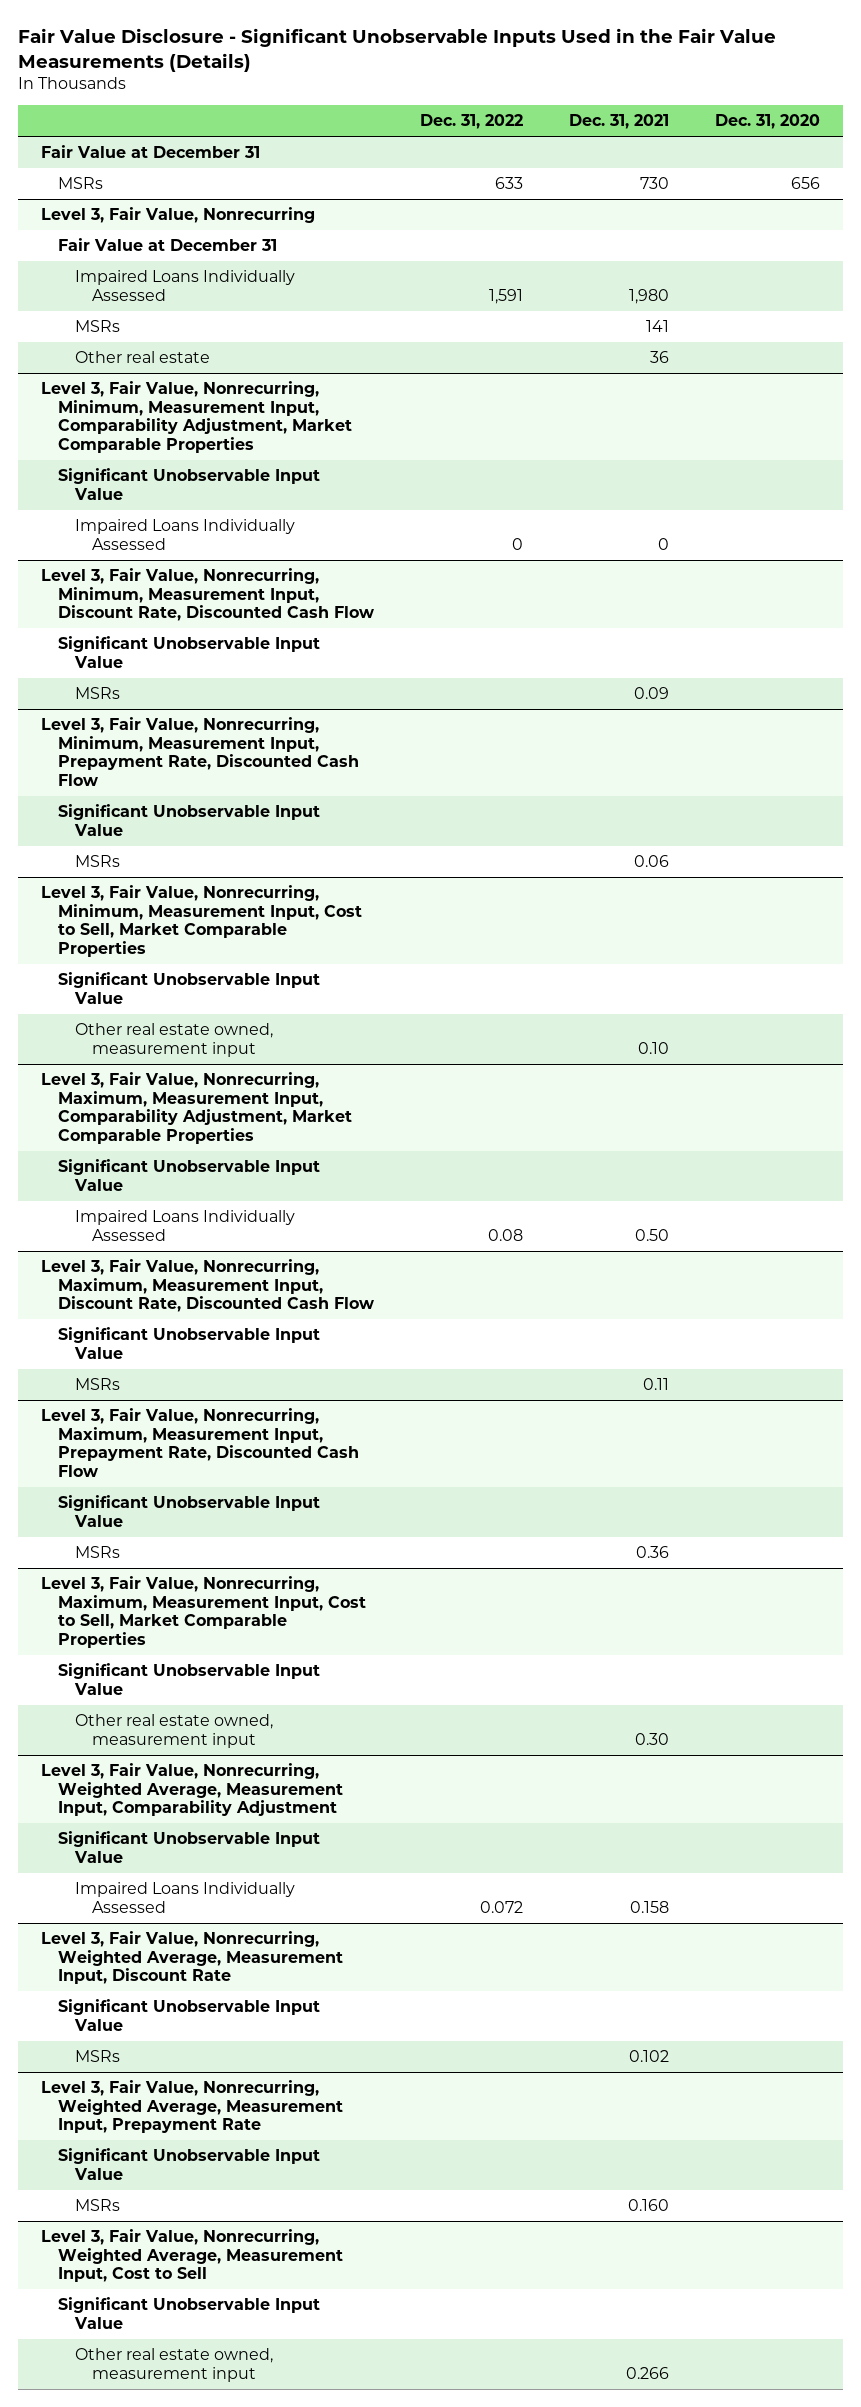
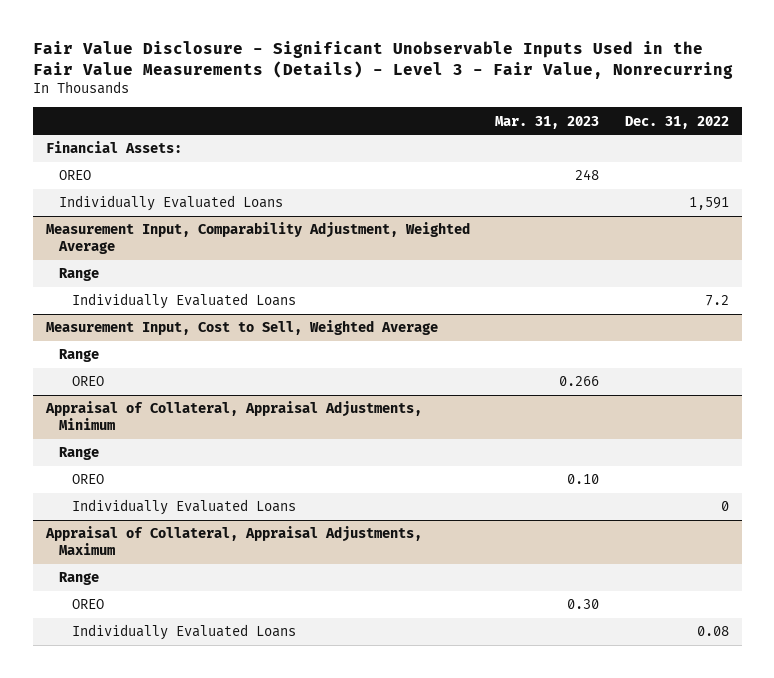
- Fair Value Disclosure - Significant Unobservable Inputs Used in the Fair Value Measurements (Details)
+ Fair Value Disclosure - Significant Unobservable Inputs Used in the Fair Value Measurements (Details) - Level 3 - Fair Value, Nonrecurring
- | Dec. 31, 2022 | Dec. 31, 2021 | Dec. 31, 2020
+ | Mar. 31, 2023 | Dec. 31, 2022
- Fair Value at December 31
- MSRs | 633 | 730 | 656
- Level 3, Fair Value, Nonrecurring
- Fair Value at December 31
- Impaired Loans Individually Assessed | 1,591 | 1,980 |
- MSRs | | 141 |
- Other real estate | | 36 |
- Level 3, Fair Value, Nonrecurring, Minimum, Measurement Input, Comparability Adjustment, Market Comparable Properties
- Significant Unobservable Input Value
- Impaired Loans Individually Assessed | 0 | 0 |
- Level 3, Fair Value, Nonrecurring, Minimum, Measurement Input, Discount Rate, Discounted Cash Flow
- Significant Unobservable Input Value
- MSRs | | 0.09 |
- Level 3, Fair Value, Nonrecurring, Minimum, Measurement Input, Prepayment Rate, Discounted Cash Flow
- Significant Unobservable Input Value
- MSRs | | 0.06 |
- Level 3, Fair Value, Nonrecurring, Minimum, Measurement Input, Cost to Sell, Market Comparable Properties
- Significant Unobservable Input Value
- Other real estate owned, measurement input | | 0.10 |
- Level 3, Fair Value, Nonrecurring, Maximum, Measurement Input, Comparability Adjustment, Market Comparable Properties
- Significant Unobservable Input Value
- Impaired Loans Individually Assessed | 0.08 | 0.50 |
- Level 3, Fair Value, Nonrecurring, Maximum, Measurement Input, Discount Rate, Discounted Cash Flow
- Significant Unobservable Input Value
- MSRs | | 0.11 |
- Level 3, Fair Value, Nonrecurring, Maximum, Measurement Input, Prepayment Rate, Discounted Cash Flow
- Significant Unobservable Input Value
- MSRs | | 0.36 |
- Level 3, Fair Value, Nonrecurring, Maximum, Measurement Input, Cost to Sell, Market Comparable Properties
- Significant Unobservable Input Value
- Other real estate owned, measurement input | | 0.30 |
- Level 3, Fair Value, Nonrecurring, Weighted Average, Measurement Input, Comparability Adjustment
- Significant Unobservable Input Value
- Impaired Loans Individually Assessed | 0.072 | 0.158 |
- Level 3, Fair Value, Nonrecurring, Weighted Average, Measurement Input, Discount Rate
- Significant Unobservable Input Value
- MSRs | | 0.102 |
- Level 3, Fair Value, Nonrecurring, Weighted Average, Measurement Input, Prepayment Rate
- Significant Unobservable Input Value
- MSRs | | 0.160 |
- Level 3, Fair Value, Nonrecurring, Weighted Average, Measurement Input, Cost to Sell
- Significant Unobservable Input Value
- Other real estate owned, measurement input | | 0.266 |
+ Financial Assets:
+ OREO | 248 |
+ Individually Evaluated Loans | | 1,591
+ Measurement Input, Comparability Adjustment, Weighted Average
+ Range
+ Individually Evaluated Loans | | 7.2
+ Measurement Input, Cost to Sell, Weighted Average
+ Range
+ OREO | 0.266 |
+ Appraisal of Collateral, Appraisal Adjustments, Minimum
+ Range
+ OREO | 0.10 |
+ Individually Evaluated Loans | | 0
+ Appraisal of Collateral, Appraisal Adjustments, Maximum
+ Range
+ OREO | 0.30 |
+ Individually Evaluated Loans | | 0.08

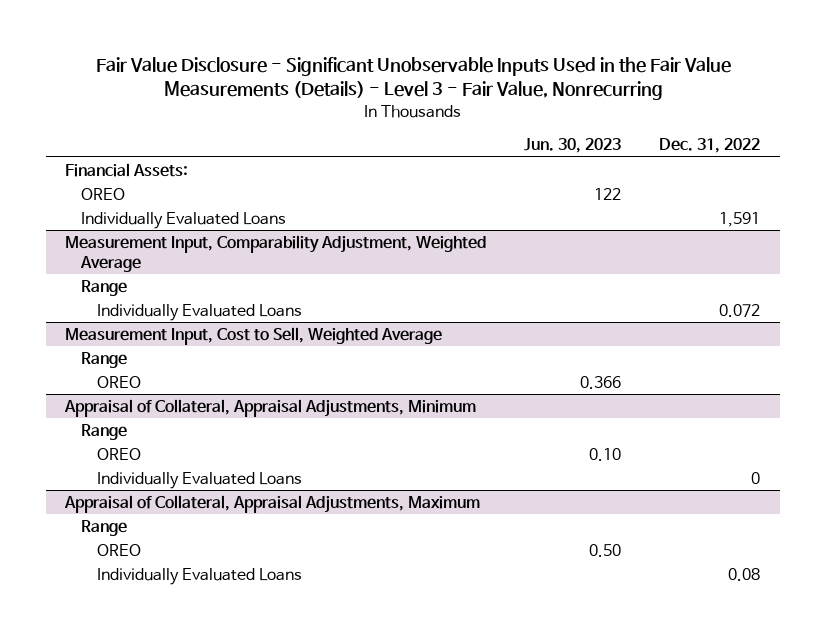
- | Mar. 31, 2023 | Dec. 31, 2022
+ | Jun. 30, 2023 | Dec. 31, 2022
@ Measurement Input, Comparability Adjustment, Weighted Average
- Individually Evaluated Loans | | 7.2
+ Individually Evaluated Loans | | 0.072

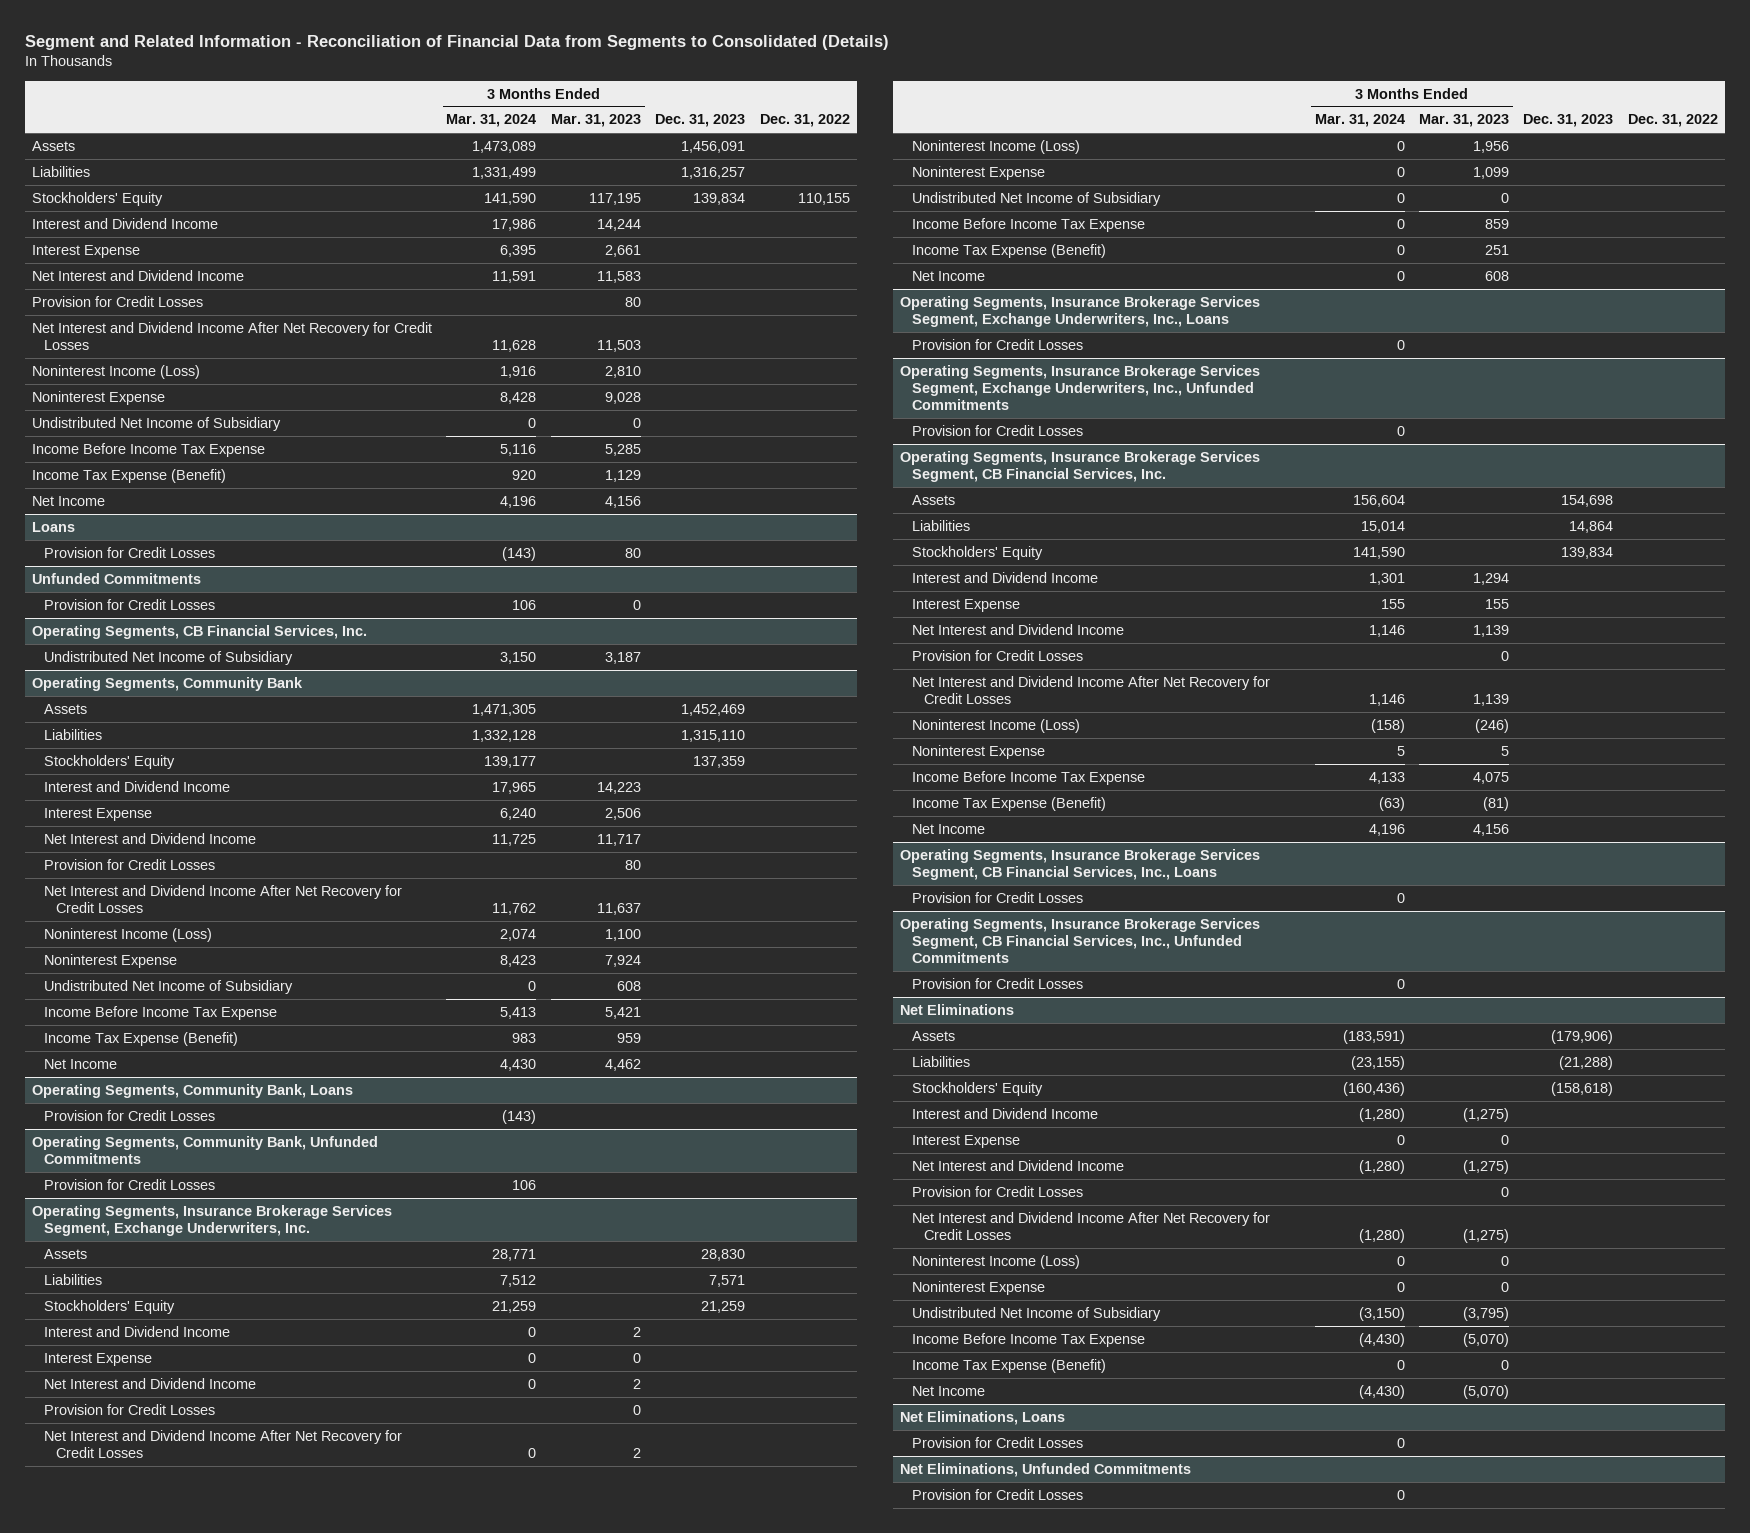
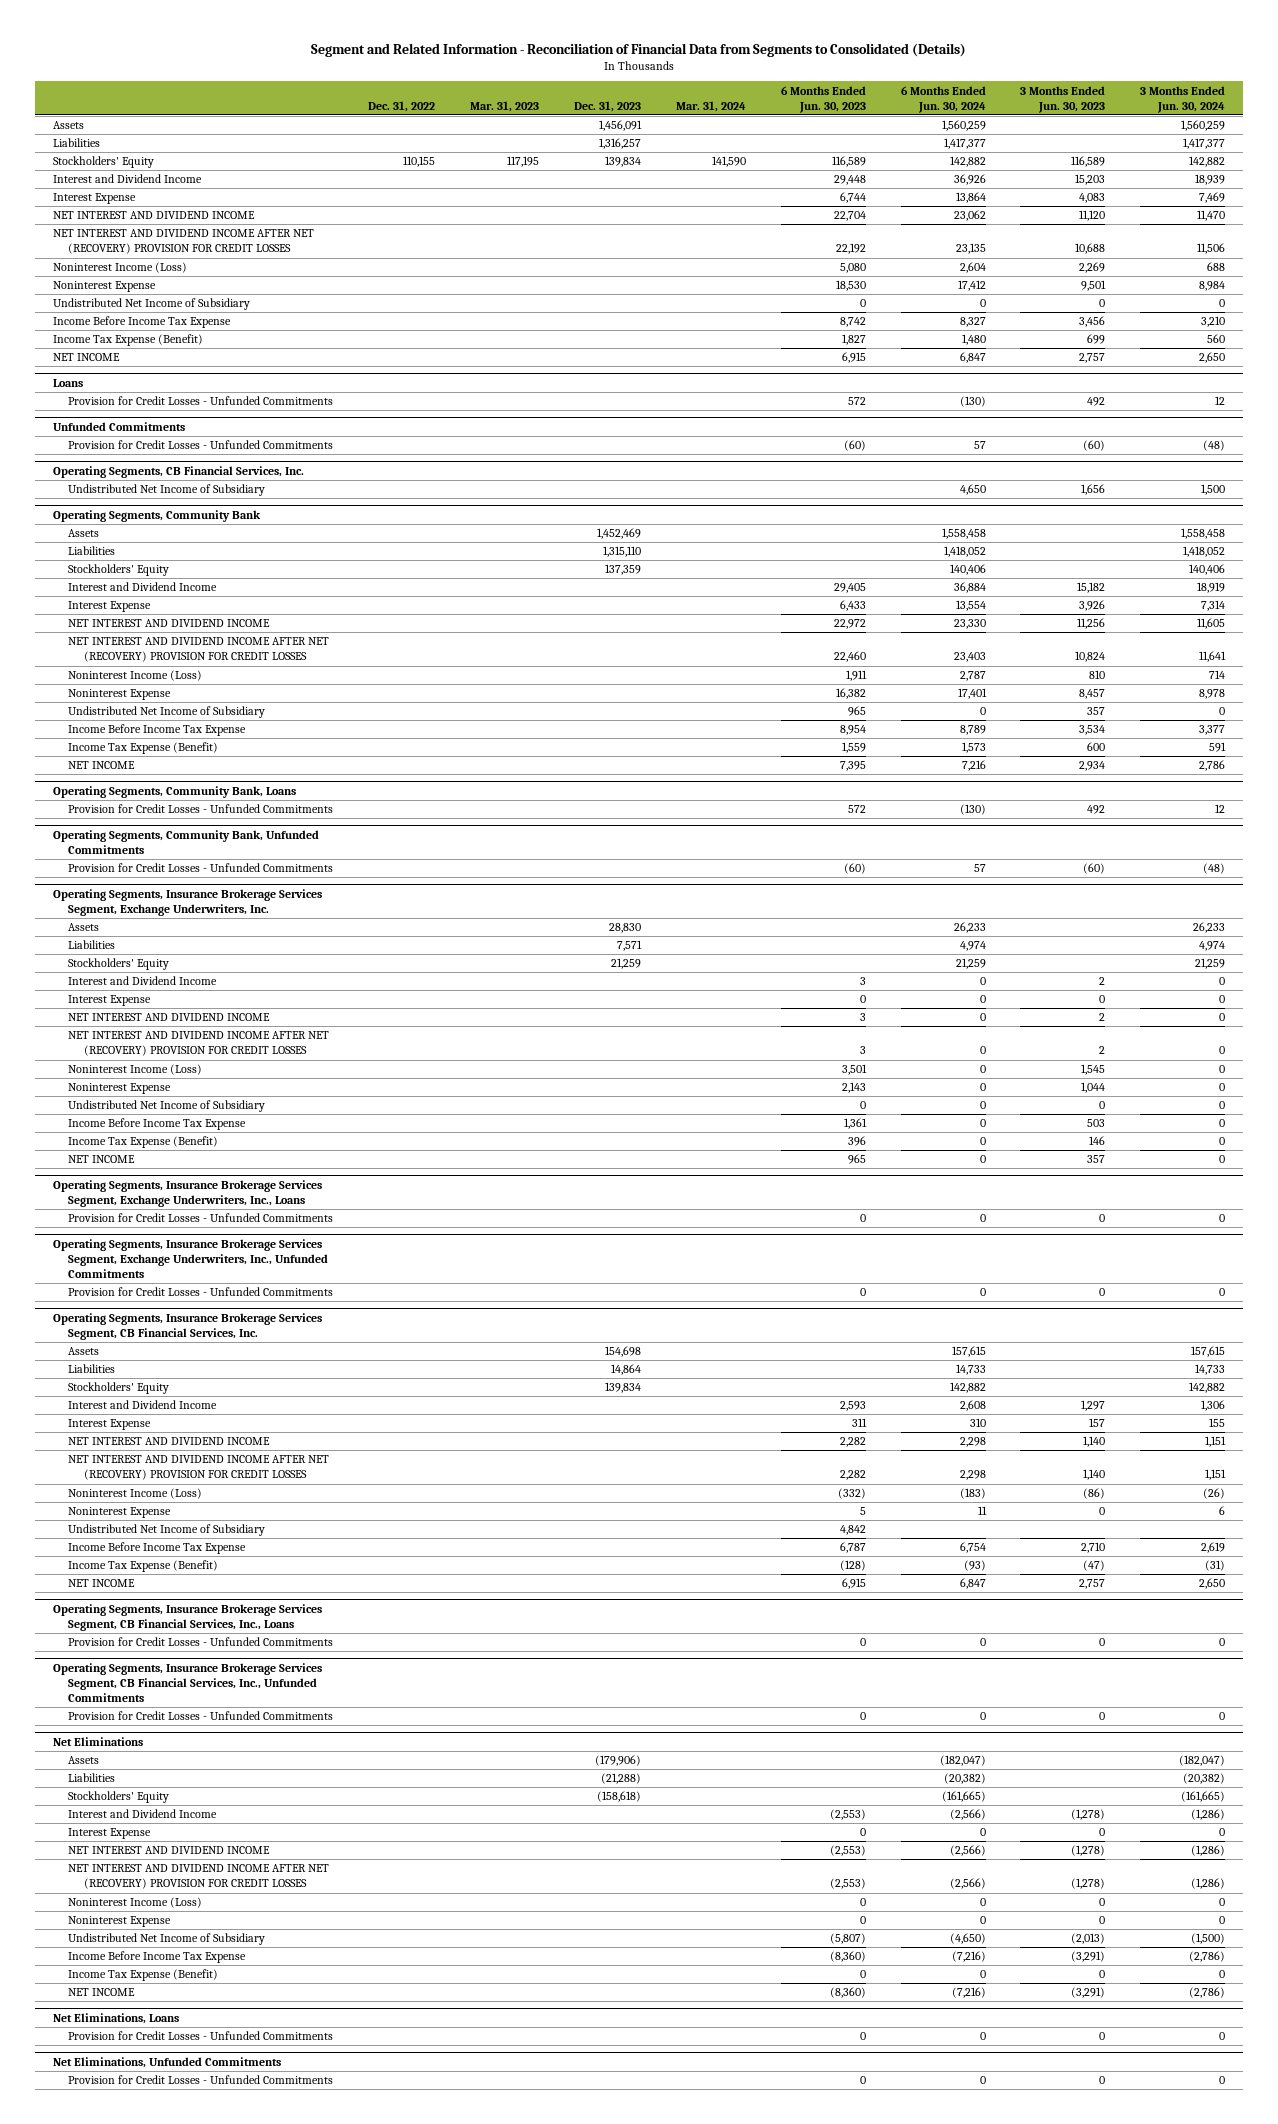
- | 3 Months Ended Mar. 31, 2024 | 3 Months Ended Mar. 31, 2023 | Dec. 31, 2023 | Dec. 31, 2022
+ | Dec. 31, 2022 | Mar. 31, 2023 | Dec. 31, 2023 | Mar. 31, 2024 | 6 Months Ended Jun. 30, 2023 | 6 Months Ended Jun. 30, 2024 | 3 Months Ended Jun. 30, 2023 | 3 Months Ended Jun. 30, 2024
- Net Interest and Dividend Income | 11,591 | 11,583 | |
- Provision for Credit Losses | | 80 | |
- Net Interest and Dividend Income After Net Recovery for Credit Losses | 11,628 | 11,503 | |
+ NET INTEREST AND DIVIDEND INCOME | | | | | 22,704 | 23,062 | 11,120 | 11,470
+ NET INTEREST AND DIVIDEND INCOME AFTER NET (RECOVERY) PROVISION FOR CREDIT LOSSES | | | | | 22,192 | 23,135 | 10,688 | 11,506
- Net Income | 4,196 | 4,156 | |
+ NET INCOME | | | | | 6,915 | 6,847 | 2,757 | 2,650
@ Loans
- Provision for Credit Losses | (143) | 80 | |
+ Provision for Credit Losses - Unfunded Commitments | | | | | 572 | (130) | 492 | 12
@ Unfunded Commitments
- Provision for Credit Losses | 106 | 0 | |
+ Provision for Credit Losses - Unfunded Commitments | | | | | (60) | 57 | (60) | (48)
@ Operating Segments, Community Bank
- Net Interest and Dividend Income | 11,725 | 11,717 | |
- Provision for Credit Losses | | 80 | |
- Net Interest and Dividend Income After Net Recovery for Credit Losses | 11,762 | 11,637 | |
+ NET INTEREST AND DIVIDEND INCOME | | | | | 22,972 | 23,330 | 11,256 | 11,605
+ NET INTEREST AND DIVIDEND INCOME AFTER NET (RECOVERY) PROVISION FOR CREDIT LOSSES | | | | | 22,460 | 23,403 | 10,824 | 11,641
- Net Income | 4,430 | 4,462 | |
+ NET INCOME | | | | | 7,395 | 7,216 | 2,934 | 2,786
@ Operating Segments, Community Bank, Loans
- Provision for Credit Losses | (143) | | |
+ Provision for Credit Losses - Unfunded Commitments | | | | | 572 | (130) | 492 | 12
@ Operating Segments, Community Bank, Unfunded Commitments
- Provision for Credit Losses | 106 | | |
+ Provision for Credit Losses - Unfunded Commitments | | | | | (60) | 57 | (60) | (48)
@ Operating Segments, Insurance Brokerage Services Segment, Exchange Underwriters, Inc.
- Net Interest and Dividend Income | 0 | 2 | |
- Provision for Credit Losses | | 0 | |
- Net Interest and Dividend Income After Net Recovery for Credit Losses | 0 | 2 | |
+ NET INTEREST AND DIVIDEND INCOME | | | | | 3 | 0 | 2 | 0
+ NET INTEREST AND DIVIDEND INCOME AFTER NET (RECOVERY) PROVISION FOR CREDIT LOSSES | | | | | 3 | 0 | 2 | 0
- Net Income | 0 | 608 | |
+ NET INCOME | | | | | 965 | 0 | 357 | 0
@ Operating Segments, Insurance Brokerage Services Segment, Exchange Underwriters, Inc., Loans
- Provision for Credit Losses | 0 | | |
+ Provision for Credit Losses - Unfunded Commitments | | | | | 0 | 0 | 0 | 0
@ Operating Segments, Insurance Brokerage Services Segment, Exchange Underwriters, Inc., Unfunded Commitments
- Provision for Credit Losses | 0 | | |
+ Provision for Credit Losses - Unfunded Commitments | | | | | 0 | 0 | 0 | 0
@ Operating Segments, Insurance Brokerage Services Segment, CB Financial Services, Inc.
- Net Interest and Dividend Income | 1,146 | 1,139 | |
- Provision for Credit Losses | | 0 | |
- Net Interest and Dividend Income After Net Recovery for Credit Losses | 1,146 | 1,139 | |
+ NET INTEREST AND DIVIDEND INCOME | | | | | 2,282 | 2,298 | 1,140 | 1,151
+ NET INTEREST AND DIVIDEND INCOME AFTER NET (RECOVERY) PROVISION FOR CREDIT LOSSES | | | | | 2,282 | 2,298 | 1,140 | 1,151
+ Undistributed Net Income of Subsidiary | | | | | 4,842 | | |
- Net Income | 4,196 | 4,156 | |
+ NET INCOME | | | | | 6,915 | 6,847 | 2,757 | 2,650
@ Operating Segments, Insurance Brokerage Services Segment, CB Financial Services, Inc., Loans
- Provision for Credit Losses | 0 | | |
+ Provision for Credit Losses - Unfunded Commitments | | | | | 0 | 0 | 0 | 0
@ Operating Segments, Insurance Brokerage Services Segment, CB Financial Services, Inc., Unfunded Commitments
- Provision for Credit Losses | 0 | | |
+ Provision for Credit Losses - Unfunded Commitments | | | | | 0 | 0 | 0 | 0
@ Net Eliminations
- Net Interest and Dividend Income | (1,280) | (1,275) | |
- Provision for Credit Losses | | 0 | |
- Net Interest and Dividend Income After Net Recovery for Credit Losses | (1,280) | (1,275) | |
+ NET INTEREST AND DIVIDEND INCOME | | | | | (2,553) | (2,566) | (1,278) | (1,286)
+ NET INTEREST AND DIVIDEND INCOME AFTER NET (RECOVERY) PROVISION FOR CREDIT LOSSES | | | | | (2,553) | (2,566) | (1,278) | (1,286)
- Net Income | (4,430) | (5,070) | |
+ NET INCOME | | | | | (8,360) | (7,216) | (3,291) | (2,786)
@ Net Eliminations, Loans
- Provision for Credit Losses | 0 | | |
+ Provision for Credit Losses - Unfunded Commitments | | | | | 0 | 0 | 0 | 0
@ Net Eliminations, Unfunded Commitments
- Provision for Credit Losses | 0 | | |
+ Provision for Credit Losses - Unfunded Commitments | | | | | 0 | 0 | 0 | 0

